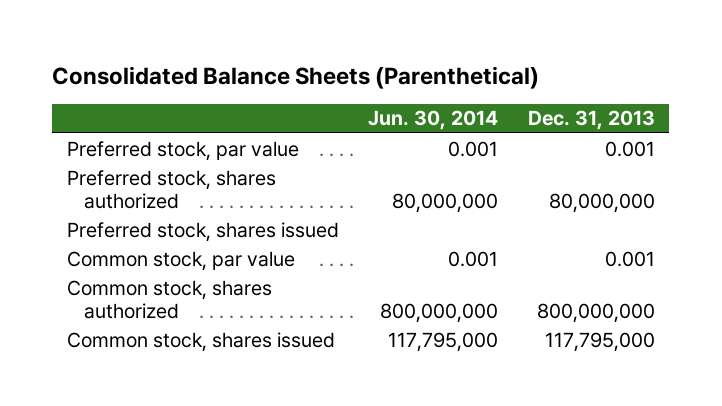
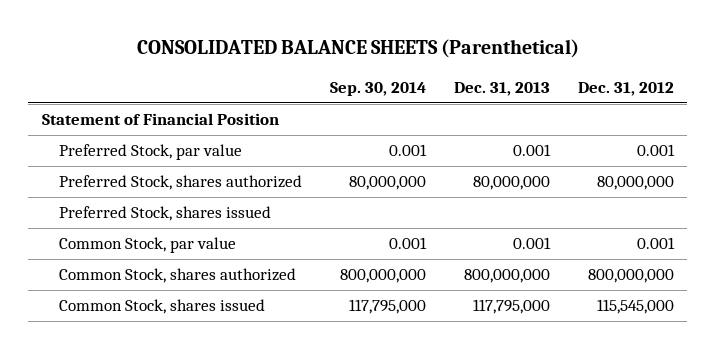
- Consolidated Balance Sheets (Parenthetical)
+ CONSOLIDATED BALANCE SHEETS (Parenthetical)
- | Jun. 30, 2014 | Dec. 31, 2013
+ | Sep. 30, 2014 | Dec. 31, 2013 | Dec. 31, 2012
- Preferred stock, par value | 0.001 | 0.001
- Preferred stock, shares authorized | 80,000,000 | 80,000,000
- Preferred stock, shares issued
- Common stock, par value | 0.001 | 0.001
- Common stock, shares authorized | 800,000,000 | 800,000,000
- Common stock, shares issued | 117,795,000 | 117,795,000
+ Statement of Financial Position
+ Preferred Stock, par value | 0.001 | 0.001 | 0.001
+ Preferred Stock, shares authorized | 80,000,000 | 80,000,000 | 80,000,000
+ Preferred Stock, shares issued
+ Common Stock, par value | 0.001 | 0.001 | 0.001
+ Common Stock, shares authorized | 800,000,000 | 800,000,000 | 800,000,000
+ Common Stock, shares issued | 117,795,000 | 117,795,000 | 115,545,000

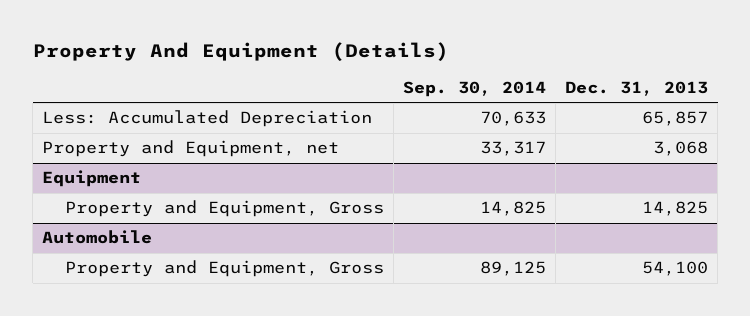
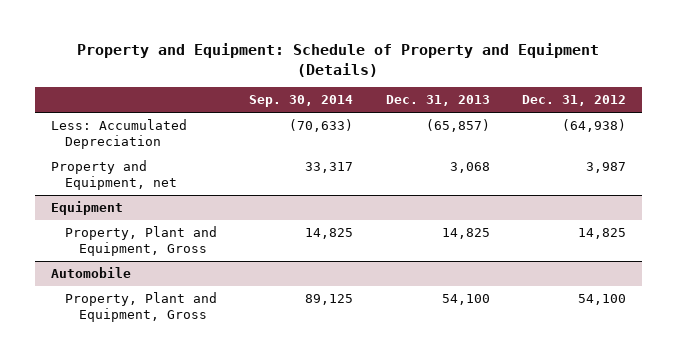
- Property And Equipment (Details)
+ Property and Equipment: Schedule of Property and Equipment (Details)
- | Sep. 30, 2014 | Dec. 31, 2013
+ | Sep. 30, 2014 | Dec. 31, 2013 | Dec. 31, 2012
- Less: Accumulated Depreciation | 70,633 | 65,857
+ Less: Accumulated Depreciation | (70,633) | (65,857) | (64,938)
@ Equipment
- Property and Equipment, Gross | 14,825 | 14,825
+ Property, Plant and Equipment, Gross | 14,825 | 14,825 | 14,825
@ Automobile
- Property and Equipment, Gross | 89,125 | 54,100
+ Property, Plant and Equipment, Gross | 89,125 | 54,100 | 54,100

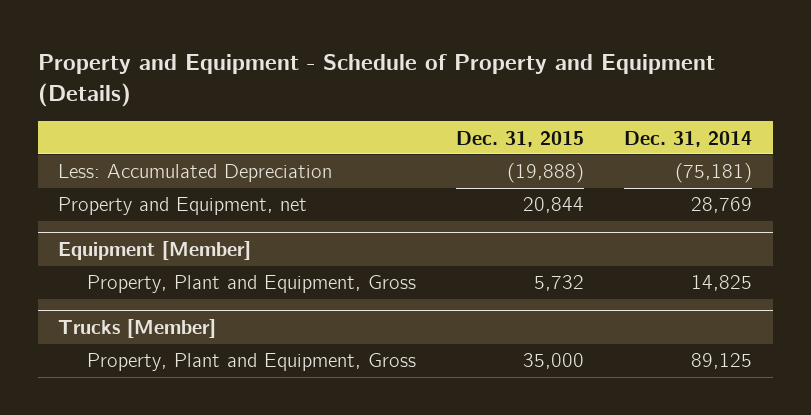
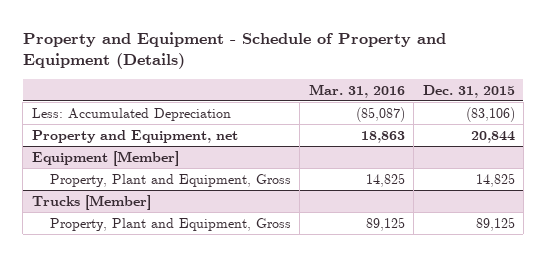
- | Dec. 31, 2015 | Dec. 31, 2014
+ | Mar. 31, 2016 | Dec. 31, 2015
- Less: Accumulated Depreciation | (19,888) | (75,181)
+ Less: Accumulated Depreciation | (85,087) | (83,106)
@ Equipment [Member]
- Property, Plant and Equipment, Gross | 5,732 | 14,825
+ Property, Plant and Equipment, Gross | 14,825 | 14,825
@ Trucks [Member]
- Property, Plant and Equipment, Gross | 35,000 | 89,125
+ Property, Plant and Equipment, Gross | 89,125 | 89,125

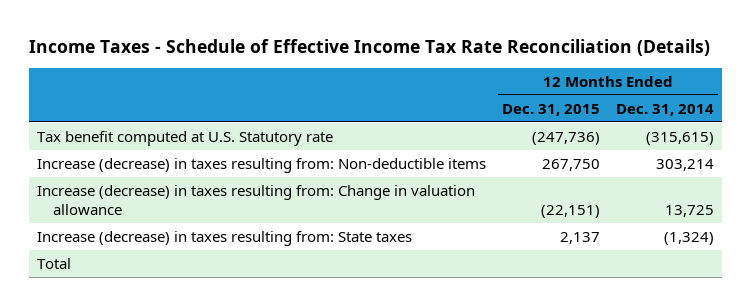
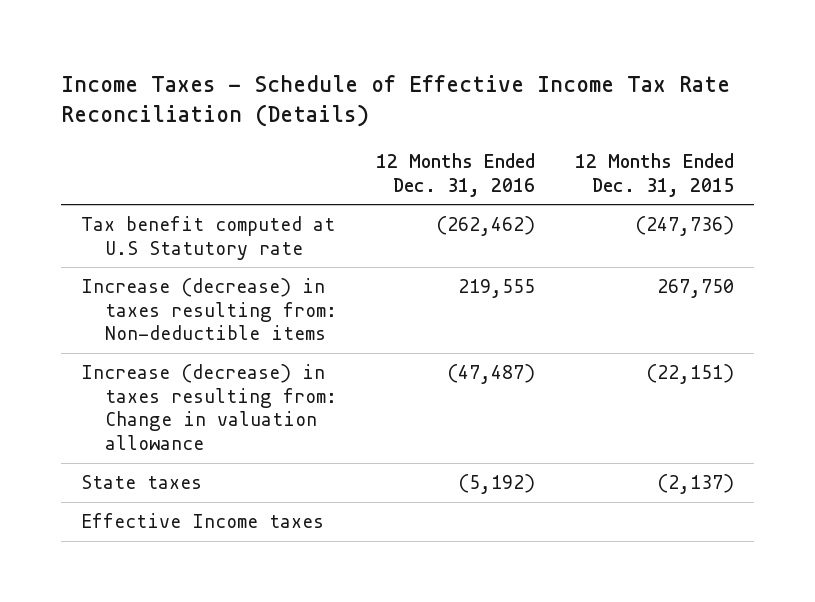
- | 12 Months Ended Dec. 31, 2015 | 12 Months Ended Dec. 31, 2014
+ | 12 Months Ended Dec. 31, 2016 | 12 Months Ended Dec. 31, 2015
- Tax benefit computed at U.S. Statutory rate | (247,736) | (315,615)
+ Tax benefit computed at U.S Statutory rate | (262,462) | (247,736)
- Increase (decrease) in taxes resulting from: State taxes | 2,137 | (1,324)
- Total
+ State taxes | (5,192) | (2,137)
+ Effective Income taxes

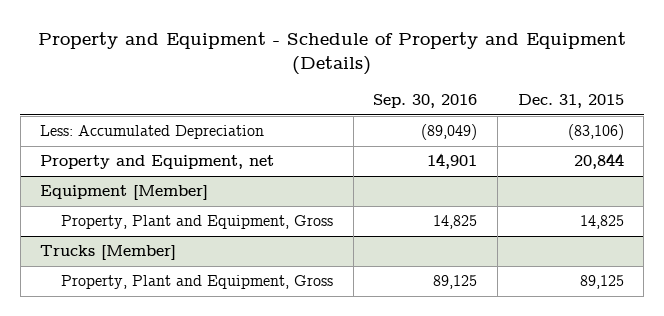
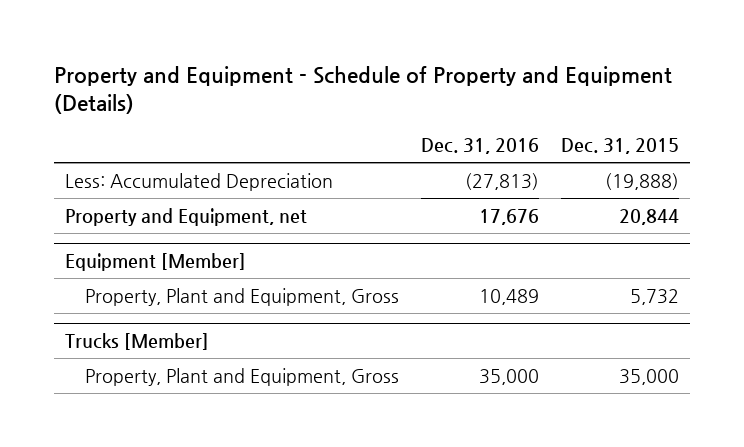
- | Sep. 30, 2016 | Dec. 31, 2015
+ | Dec. 31, 2016 | Dec. 31, 2015
- Less: Accumulated Depreciation | (89,049) | (83,106)
+ Less: Accumulated Depreciation | (27,813) | (19,888)
@ Equipment [Member]
- Property, Plant and Equipment, Gross | 14,825 | 14,825
+ Property, Plant and Equipment, Gross | 10,489 | 5,732
@ Trucks [Member]
- Property, Plant and Equipment, Gross | 89,125 | 89,125
+ Property, Plant and Equipment, Gross | 35,000 | 35,000

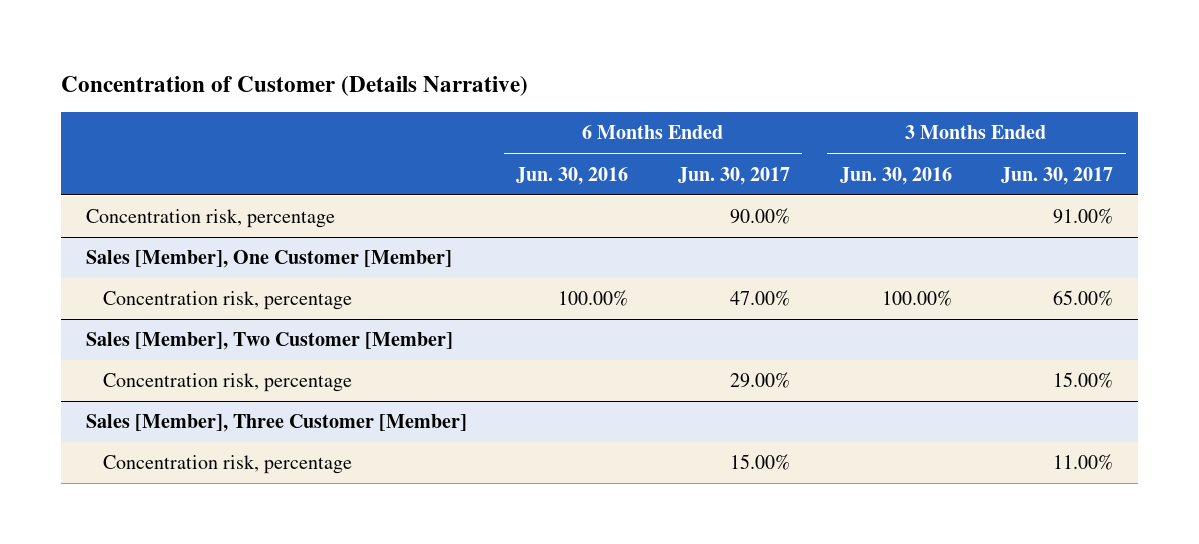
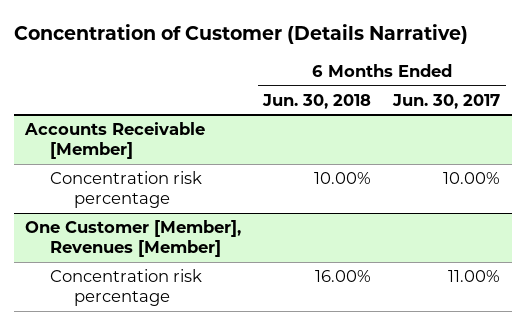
- | 6 Months Ended Jun. 30, 2016 | 6 Months Ended Jun. 30, 2017 | 3 Months Ended Jun. 30, 2016 | 3 Months Ended Jun. 30, 2017
+ | 6 Months Ended Jun. 30, 2018 | 6 Months Ended Jun. 30, 2017
- Concentration risk, percentage | | 90.00% | | 91.00%
- Sales [Member], One Customer [Member]
- Concentration risk, percentage | 100.00% | 47.00% | 100.00% | 65.00%
- Sales [Member], Two Customer [Member]
- Concentration risk, percentage | | 29.00% | | 15.00%
- Sales [Member], Three Customer [Member]
- Concentration risk, percentage | | 15.00% | | 11.00%
+ Accounts Receivable [Member]
+ Concentration risk percentage | 10.00% | 10.00%
+ One Customer [Member], Revenues [Member]
+ Concentration risk percentage | 16.00% | 11.00%

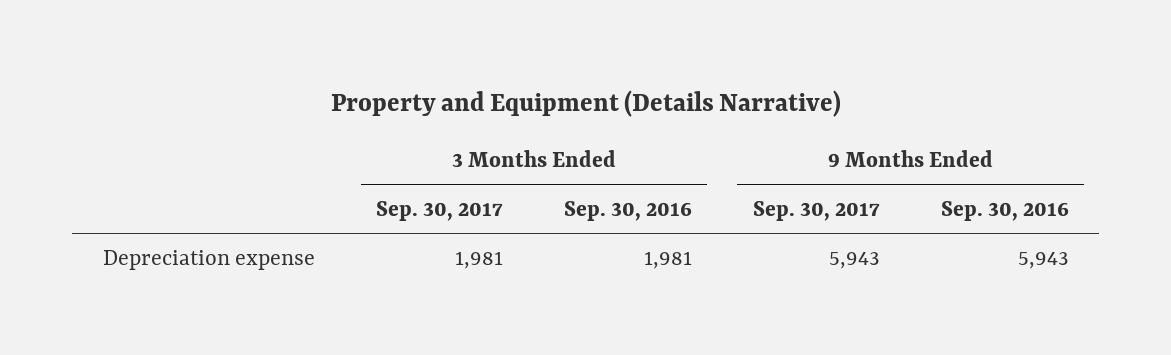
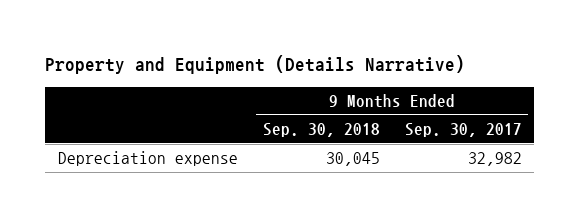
- | 3 Months Ended Sep. 30, 2017 | 3 Months Ended Sep. 30, 2016 | 9 Months Ended Sep. 30, 2017 | 9 Months Ended Sep. 30, 2016
+ | 9 Months Ended Sep. 30, 2018 | 9 Months Ended Sep. 30, 2017
- Depreciation expense | 1,981 | 1,981 | 5,943 | 5,943
+ Depreciation expense | 30,045 | 32,982

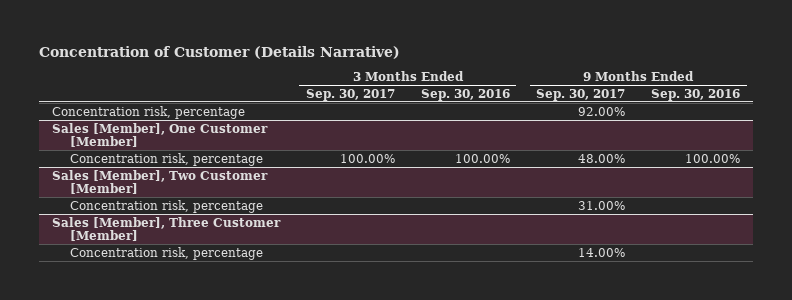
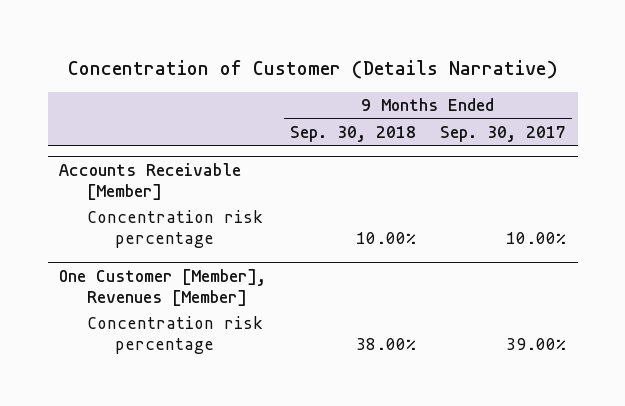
- | 3 Months Ended Sep. 30, 2017 | 3 Months Ended Sep. 30, 2016 | 9 Months Ended Sep. 30, 2017 | 9 Months Ended Sep. 30, 2016
+ | 9 Months Ended Sep. 30, 2018 | 9 Months Ended Sep. 30, 2017
- Concentration risk, percentage | | | 92.00% |
- Sales [Member], One Customer [Member]
- Concentration risk, percentage | 100.00% | 100.00% | 48.00% | 100.00%
- Sales [Member], Two Customer [Member]
- Concentration risk, percentage | | | 31.00% |
- Sales [Member], Three Customer [Member]
- Concentration risk, percentage | | | 14.00% |
+ Accounts Receivable [Member]
+ Concentration risk percentage | 10.00% | 10.00%
+ One Customer [Member], Revenues [Member]
+ Concentration risk percentage | 38.00% | 39.00%

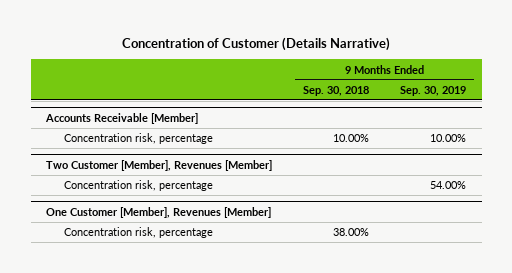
- | 9 Months Ended Sep. 30, 2018 | 9 Months Ended Sep. 30, 2017
+ | 9 Months Ended Sep. 30, 2018 | 9 Months Ended Sep. 30, 2019
@ Accounts Receivable [Member]
- Concentration risk percentage | 10.00% | 10.00%
+ Concentration risk, percentage | 10.00% | 10.00%
+ Two Customer [Member], Revenues [Member]
+ Concentration risk, percentage | | 54.00%
@ One Customer [Member], Revenues [Member]
- Concentration risk percentage | 38.00% | 39.00%
+ Concentration risk, percentage | 38.00% |

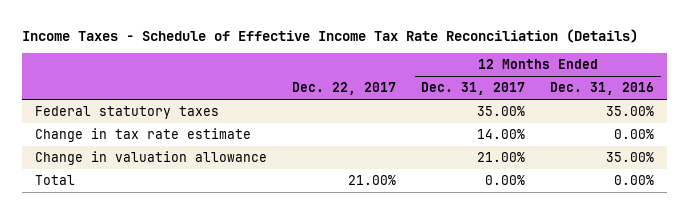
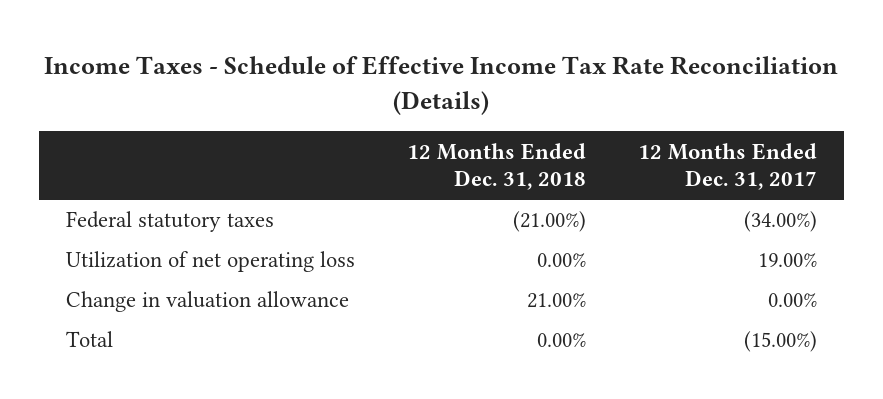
- | Dec. 22, 2017 | 12 Months Ended Dec. 31, 2017 | 12 Months Ended Dec. 31, 2016
+ | 12 Months Ended Dec. 31, 2018 | 12 Months Ended Dec. 31, 2017
- Federal statutory taxes | | 35.00% | 35.00%
- Change in tax rate estimate | | 14.00% | 0.00%
- Change in valuation allowance | | 21.00% | 35.00%
- Total | 21.00% | 0.00% | 0.00%
+ Federal statutory taxes | (21.00%) | (34.00%)
+ Utilization of net operating loss | 0.00% | 19.00%
+ Change in valuation allowance | 21.00% | 0.00%
+ Total | 0.00% | (15.00%)

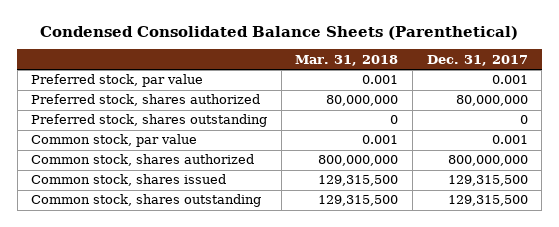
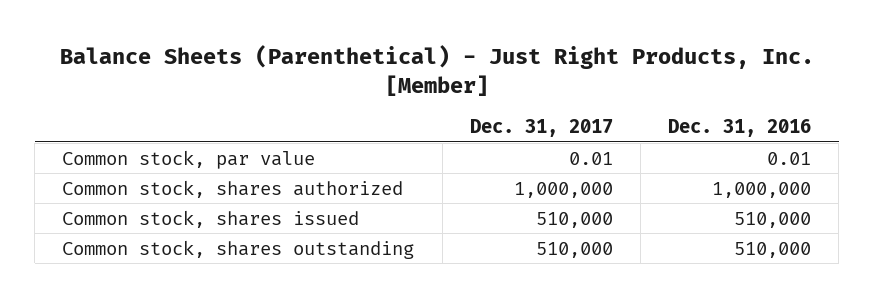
- Condensed Consolidated Balance Sheets (Parenthetical)
+ Balance Sheets (Parenthetical) - Just Right Products, Inc. [Member]
- | Mar. 31, 2018 | Dec. 31, 2017
+ | Dec. 31, 2017 | Dec. 31, 2016
- Preferred stock, par value | 0.001 | 0.001
- Preferred stock, shares authorized | 80,000,000 | 80,000,000
- Preferred stock, shares outstanding | 0 | 0
- Common stock, par value | 0.001 | 0.001
- Common stock, shares authorized | 800,000,000 | 800,000,000
- Common stock, shares issued | 129,315,500 | 129,315,500
- Common stock, shares outstanding | 129,315,500 | 129,315,500
+ Common stock, par value | 0.01 | 0.01
+ Common stock, shares authorized | 1,000,000 | 1,000,000
+ Common stock, shares issued | 510,000 | 510,000
+ Common stock, shares outstanding | 510,000 | 510,000

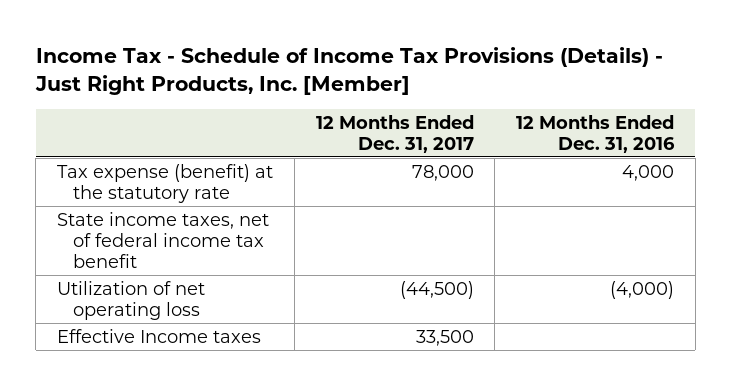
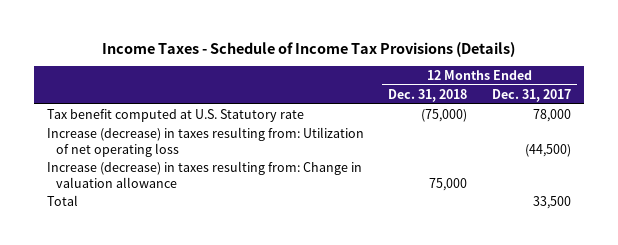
- Income Tax - Schedule of Income Tax Provisions (Details) - Just Right Products, Inc. [Member]
+ Income Taxes - Schedule of Income Tax Provisions (Details)
- | 12 Months Ended Dec. 31, 2017 | 12 Months Ended Dec. 31, 2016
+ | 12 Months Ended Dec. 31, 2018 | 12 Months Ended Dec. 31, 2017
- Tax expense (benefit) at the statutory rate | 78,000 | 4,000
- State income taxes, net of federal income tax benefit
- Utilization of net operating loss | (44,500) | (4,000)
- Effective Income taxes | 33,500 |
+ Tax benefit computed at U.S. Statutory rate | (75,000) | 78,000
+ Increase (decrease) in taxes resulting from: Utilization of net operating loss | | (44,500)
+ Increase (decrease) in taxes resulting from: Change in valuation allowance | 75,000 |
+ Total | | 33,500

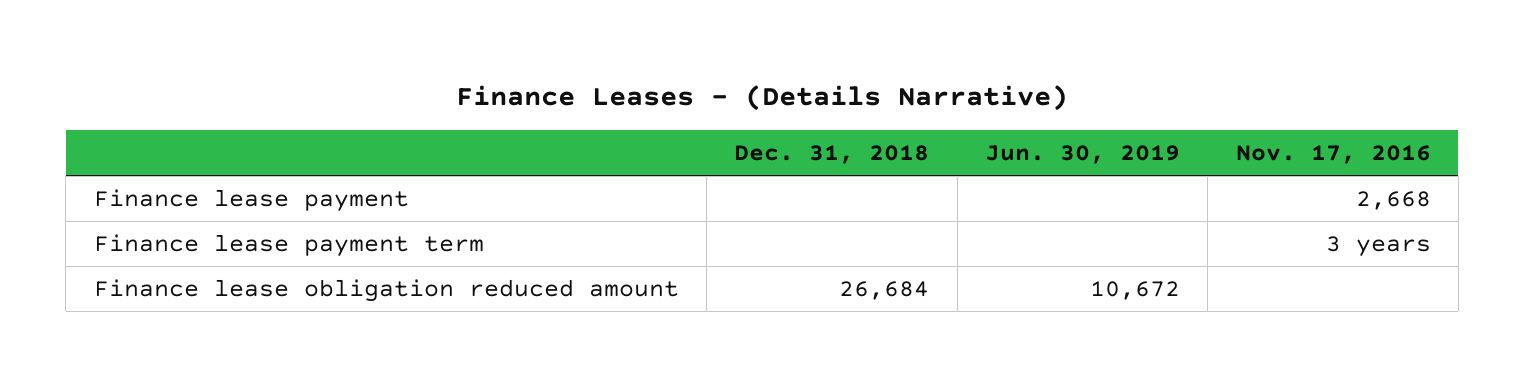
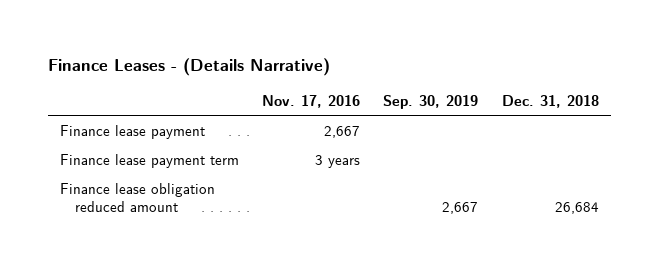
- | Dec. 31, 2018 | Jun. 30, 2019 | Nov. 17, 2016
+ | Nov. 17, 2016 | Sep. 30, 2019 | Dec. 31, 2018
- Finance lease payment | | | 2,668
+ Finance lease payment | 2,667 | |

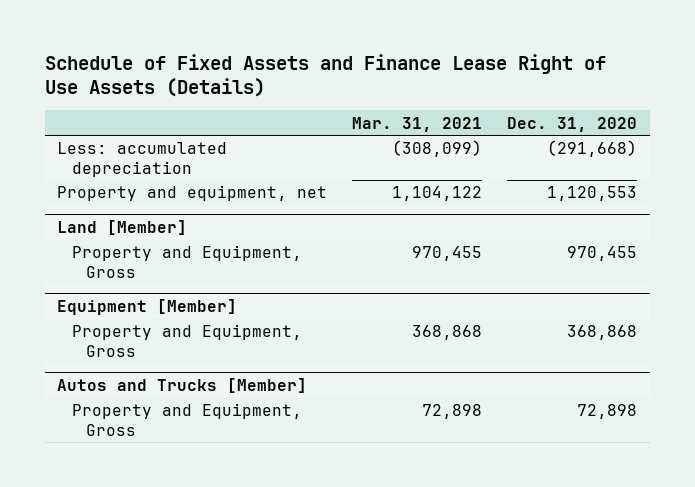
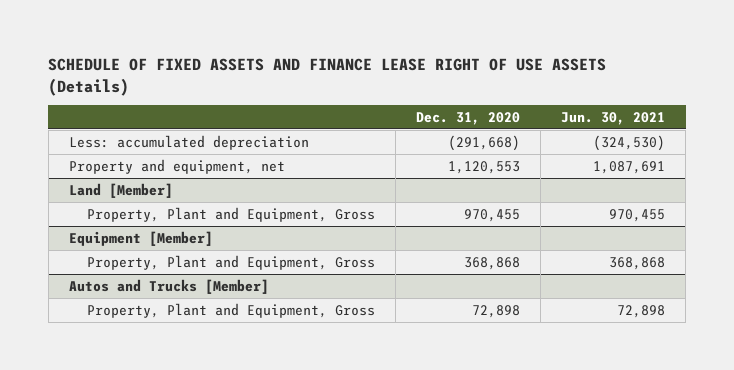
- Schedule of Fixed Assets and Finance Lease Right of Use Assets (Details)
+ SCHEDULE OF FIXED ASSETS AND FINANCE LEASE RIGHT OF USE ASSETS (Details)
- | Mar. 31, 2021 | Dec. 31, 2020
+ | Dec. 31, 2020 | Jun. 30, 2021
@ Land [Member]
- Property and Equipment, Gross | 970,455 | 970,455
+ Property, Plant and Equipment, Gross | 970,455 | 970,455
@ Equipment [Member]
- Property and Equipment, Gross | 368,868 | 368,868
+ Property, Plant and Equipment, Gross | 368,868 | 368,868
@ Autos and Trucks [Member]
- Property and Equipment, Gross | 72,898 | 72,898
+ Property, Plant and Equipment, Gross | 72,898 | 72,898

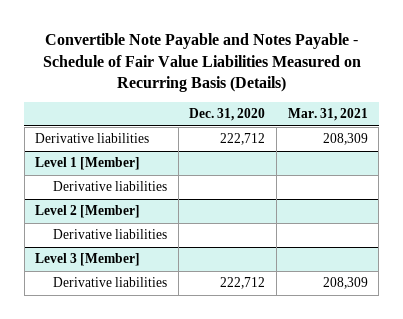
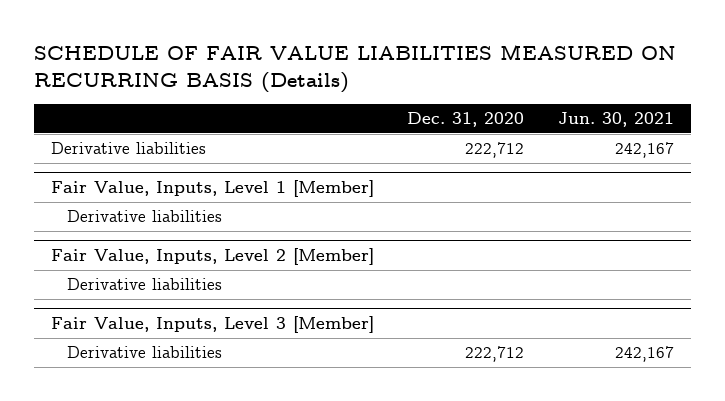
- Convertible Note Payable and Notes Payable - Schedule of Fair Value Liabilities Measured on Recurring Basis (Details)
+ SCHEDULE OF FAIR VALUE LIABILITIES MEASURED ON RECURRING BASIS (Details)
- | Dec. 31, 2020 | Mar. 31, 2021
+ | Dec. 31, 2020 | Jun. 30, 2021
- Level 1 [Member]
+ Fair Value, Inputs, Level 1 [Member]
- Level 2 [Member]
+ Fair Value, Inputs, Level 2 [Member]
- Level 3 [Member]
+ Fair Value, Inputs, Level 3 [Member]

